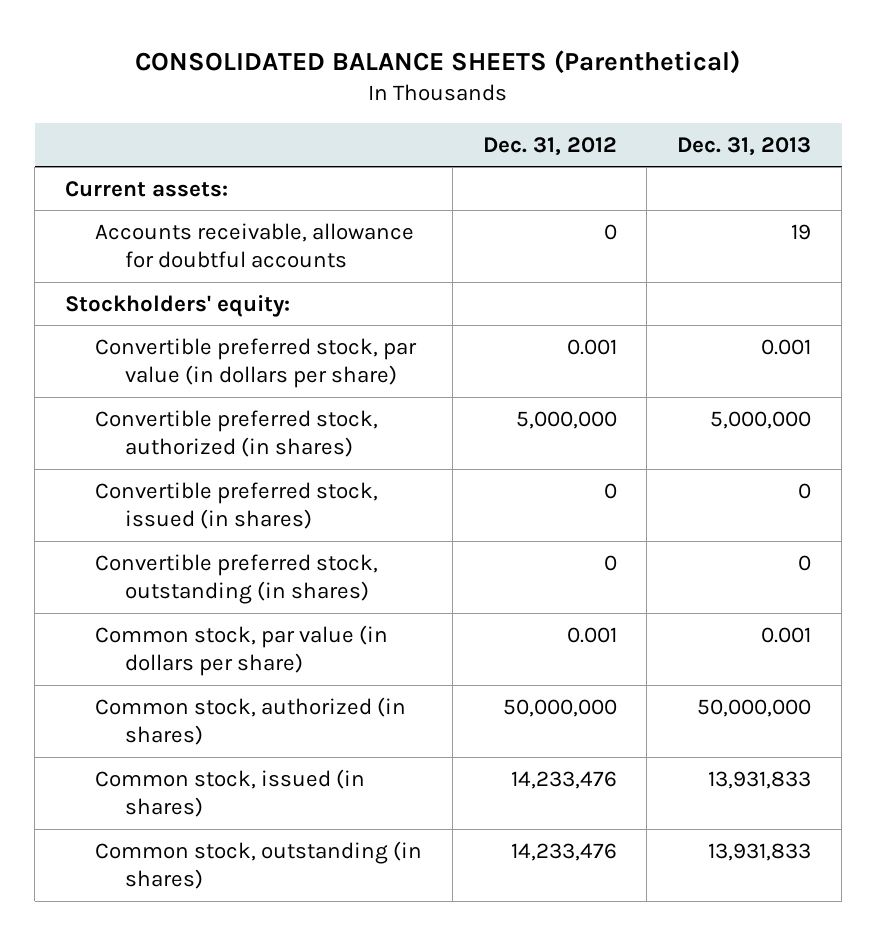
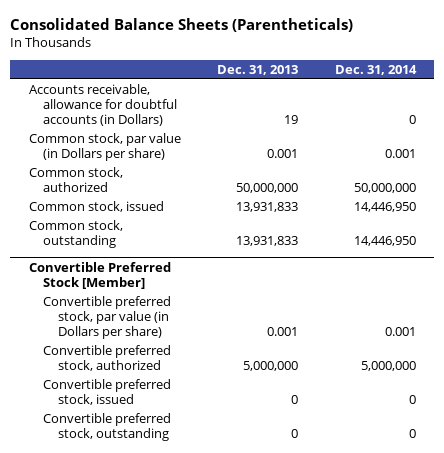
- CONSOLIDATED BALANCE SHEETS (Parenthetical)
+ Consolidated Balance Sheets (Parentheticals)
- | Dec. 31, 2012 | Dec. 31, 2013
+ | Dec. 31, 2013 | Dec. 31, 2014
- Current assets:
- Accounts receivable, allowance for doubtful accounts | 0 | 19
- Stockholders' equity:
- Convertible preferred stock, par value (in dollars per share) | 0.001 | 0.001
- Convertible preferred stock, authorized (in shares) | 5,000,000 | 5,000,000
- Convertible preferred stock, issued (in shares) | 0 | 0
- Convertible preferred stock, outstanding (in shares) | 0 | 0
- Common stock, par value (in dollars per share) | 0.001 | 0.001
- Common stock, authorized (in shares) | 50,000,000 | 50,000,000
- Common stock, issued (in shares) | 14,233,476 | 13,931,833
- Common stock, outstanding (in shares) | 14,233,476 | 13,931,833
+ Accounts receivable, allowance for doubtful accounts (in Dollars) | 19 | 0
+ Common stock, par value (in Dollars per share) | 0.001 | 0.001
+ Common stock, authorized | 50,000,000 | 50,000,000
+ Common stock, issued | 13,931,833 | 14,446,950
+ Common stock, outstanding | 13,931,833 | 14,446,950
+ Convertible Preferred Stock [Member]
+ Convertible preferred stock, par value (in Dollars per share) | 0.001 | 0.001
+ Convertible preferred stock, authorized | 5,000,000 | 5,000,000
+ Convertible preferred stock, issued | 0 | 0
+ Convertible preferred stock, outstanding | 0 | 0

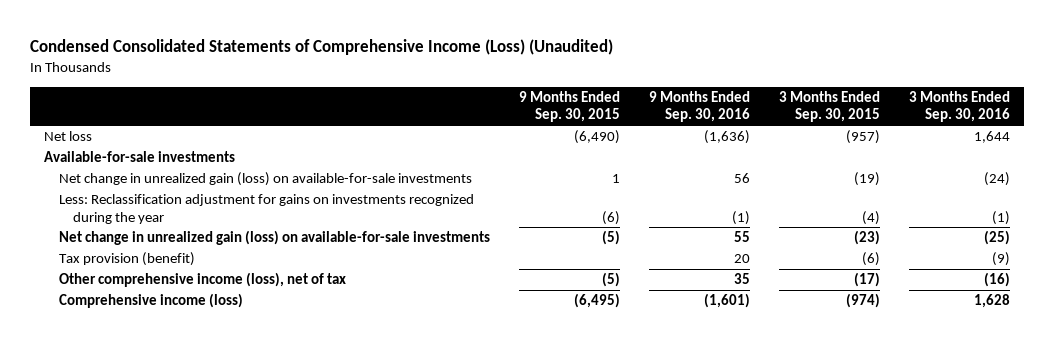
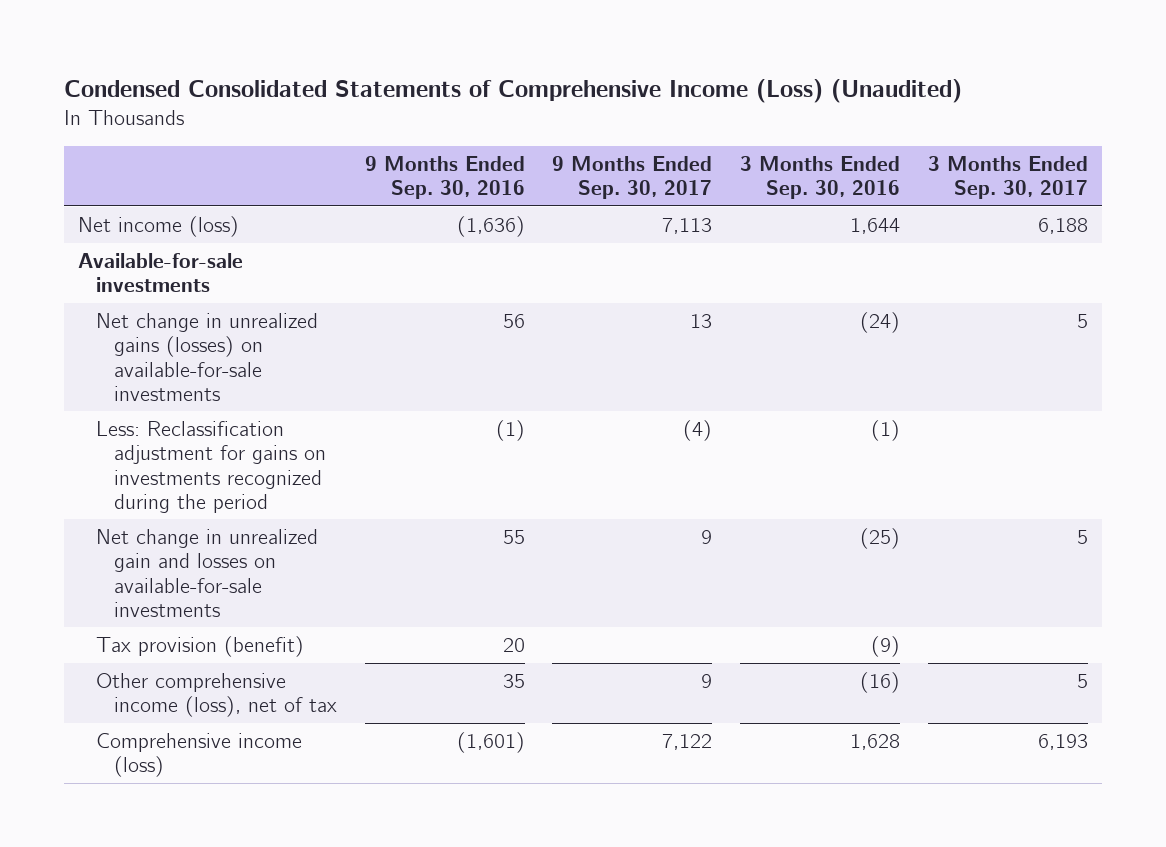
- | 9 Months Ended Sep. 30, 2015 | 9 Months Ended Sep. 30, 2016 | 3 Months Ended Sep. 30, 2015 | 3 Months Ended Sep. 30, 2016
+ | 9 Months Ended Sep. 30, 2016 | 9 Months Ended Sep. 30, 2017 | 3 Months Ended Sep. 30, 2016 | 3 Months Ended Sep. 30, 2017
- Net loss | (6,490) | (1,636) | (957) | 1,644
+ Net income (loss) | (1,636) | 7,113 | 1,644 | 6,188
- Net change in unrealized gain (loss) on available-for-sale investments | 1 | 56 | (19) | (24)
- Less: Reclassification adjustment for gains on investments recognized during the year | (6) | (1) | (4) | (1)
- Net change in unrealized gain (loss) on available-for-sale investments | (5) | 55 | (23) | (25)
+ Net change in unrealized gains (losses) on available-for-sale investments | 56 | 13 | (24) | 5
+ Less: Reclassification adjustment for gains on investments recognized during the period | (1) | (4) | (1) |
+ Net change in unrealized gain and losses on available-for-sale investments | 55 | 9 | (25) | 5

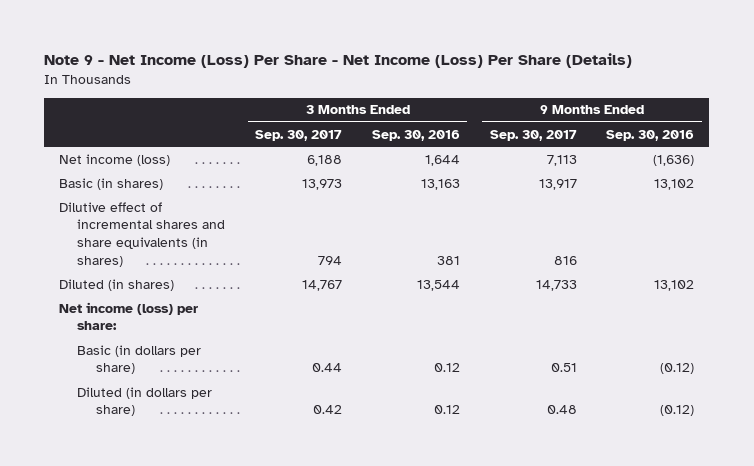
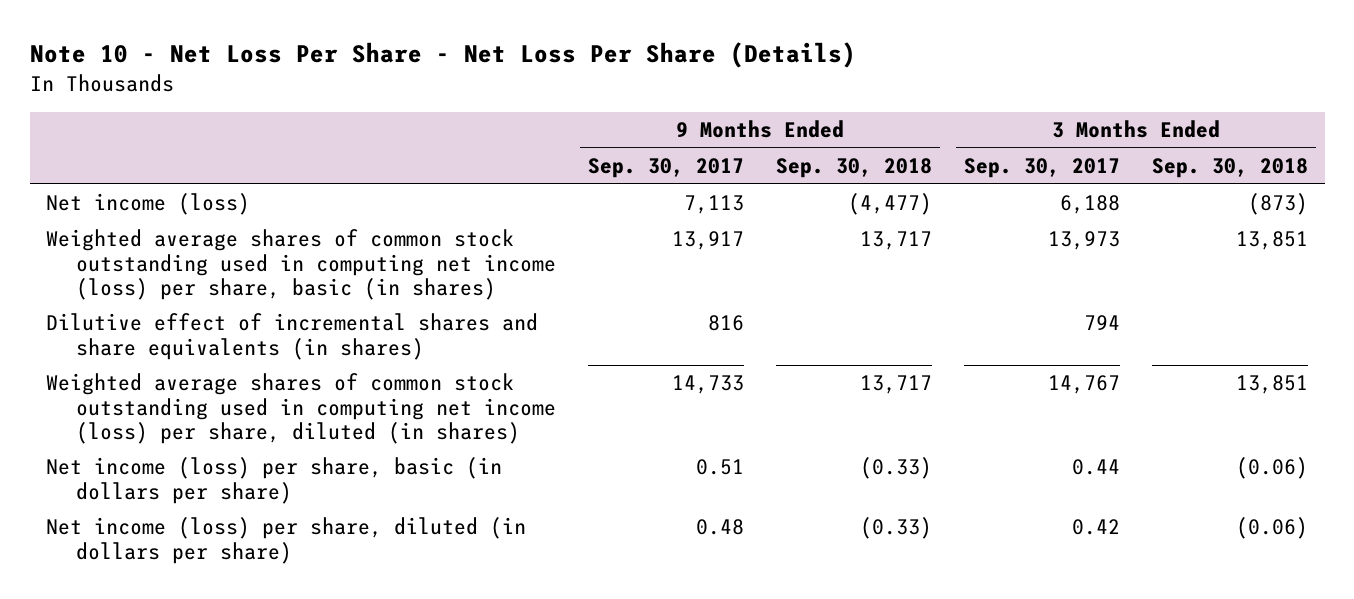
- Note 9 - Net Income (Loss) Per Share - Net Income (Loss) Per Share (Details)
+ Note 10 - Net Loss Per Share - Net Loss Per Share (Details)
- | 3 Months Ended Sep. 30, 2017 | 3 Months Ended Sep. 30, 2016 | 9 Months Ended Sep. 30, 2017 | 9 Months Ended Sep. 30, 2016
+ | 9 Months Ended Sep. 30, 2017 | 9 Months Ended Sep. 30, 2018 | 3 Months Ended Sep. 30, 2017 | 3 Months Ended Sep. 30, 2018
- Basic (in shares) | 13,973 | 13,163 | 13,917 | 13,102
+ Weighted average shares of common stock outstanding used in computing net income (loss) per share, basic (in shares) | 13,917 | 13,717 | 13,973 | 13,851
- Diluted (in shares) | 14,767 | 13,544 | 14,733 | 13,102
- Net income (loss) per share:
- Basic (in dollars per share) | 0.44 | 0.12 | 0.51 | (0.12)
- Diluted (in dollars per share) | 0.42 | 0.12 | 0.48 | (0.12)
+ Weighted average shares of common stock outstanding used in computing net income (loss) per share, diluted (in shares) | 14,733 | 13,717 | 14,767 | 13,851
+ Net income (loss) per share, basic (in dollars per share) | 0.51 | (0.33) | 0.44 | (0.06)
+ Net income (loss) per share, diluted (in dollars per share) | 0.48 | (0.33) | 0.42 | (0.06)

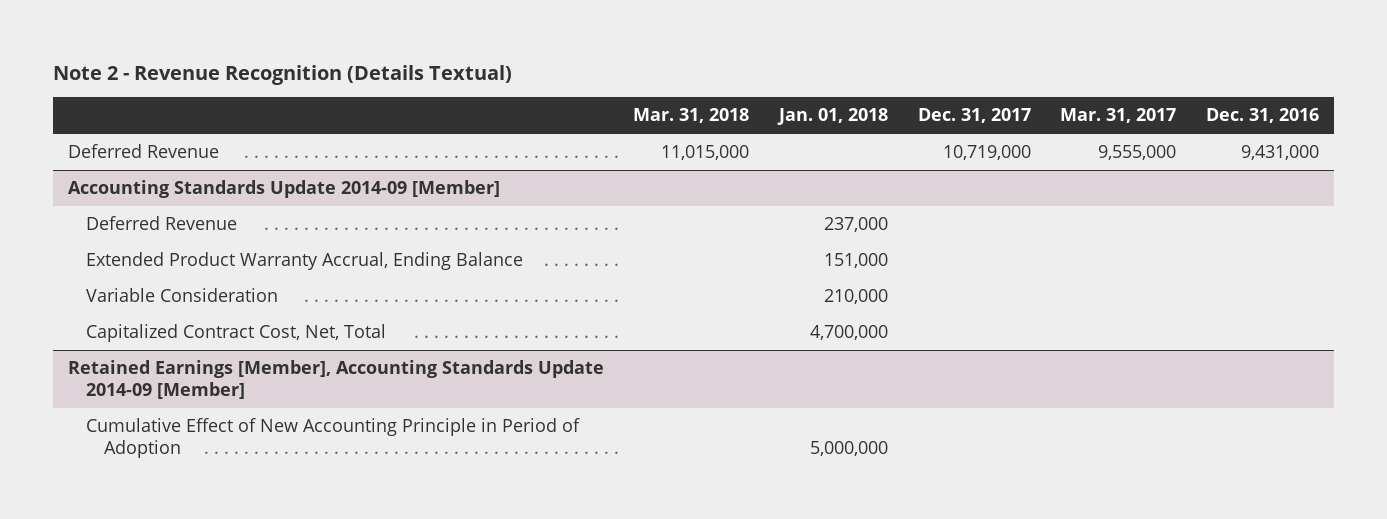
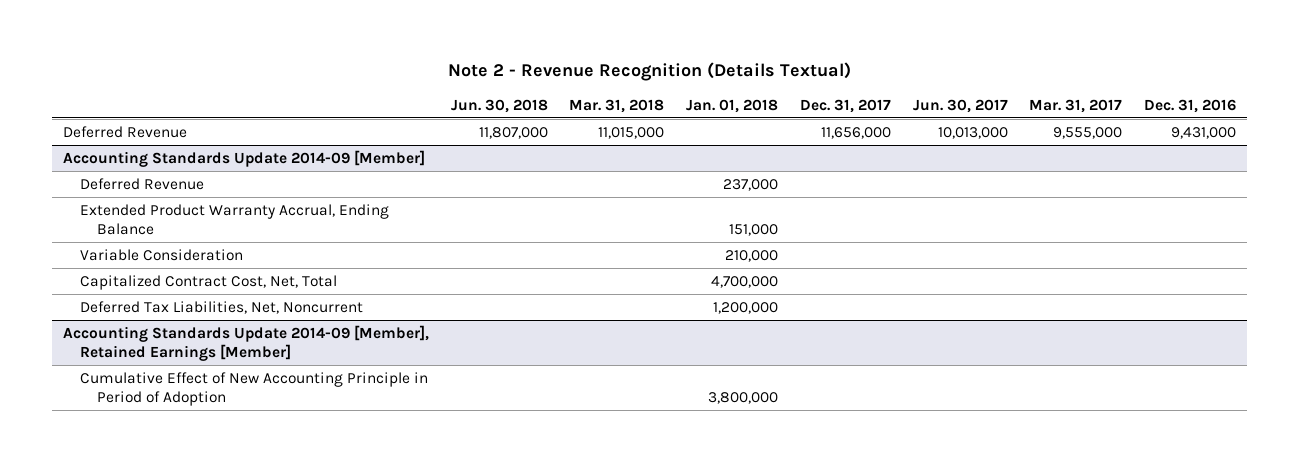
- | Mar. 31, 2018 | Jan. 01, 2018 | Dec. 31, 2017 | Mar. 31, 2017 | Dec. 31, 2016
+ | Jun. 30, 2018 | Mar. 31, 2018 | Jan. 01, 2018 | Dec. 31, 2017 | Jun. 30, 2017 | Mar. 31, 2017 | Dec. 31, 2016
- Deferred Revenue | 11,015,000 | | 10,719,000 | 9,555,000 | 9,431,000
+ Deferred Revenue | 11,807,000 | 11,015,000 | | 11,656,000 | 10,013,000 | 9,555,000 | 9,431,000
- Retained Earnings [Member], Accounting Standards Update 2014-09 [Member]
- Cumulative Effect of New Accounting Principle in Period of Adoption | | 5,000,000 | | |
@ Accounting Standards Update 2014-09 [Member]
+ Deferred Tax Liabilities, Net, Noncurrent | | | 1,200,000 | | | |
+ Accounting Standards Update 2014-09 [Member], Retained Earnings [Member]
+ Cumulative Effect of New Accounting Principle in Period of Adoption | | | 3,800,000 | | | |

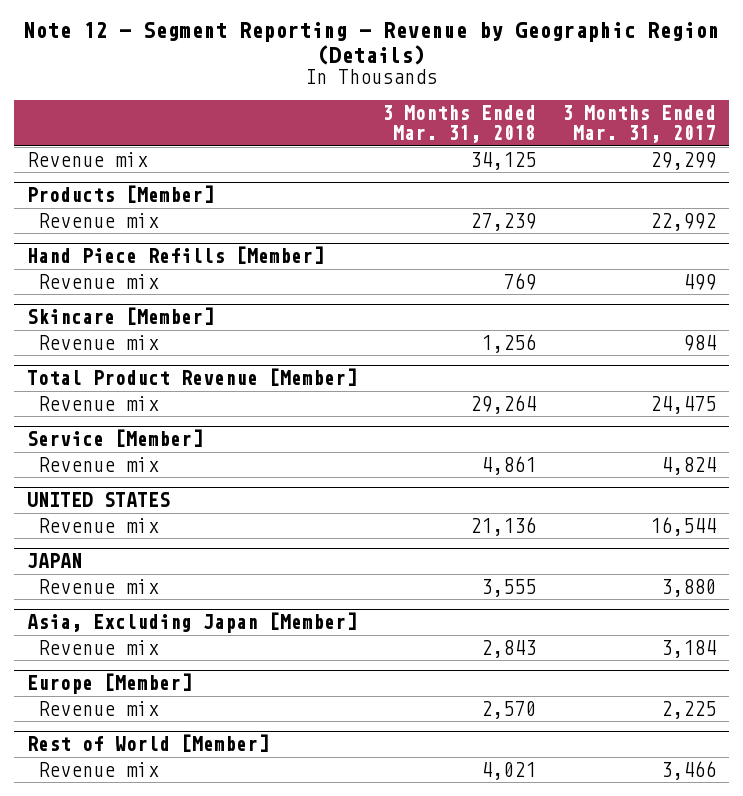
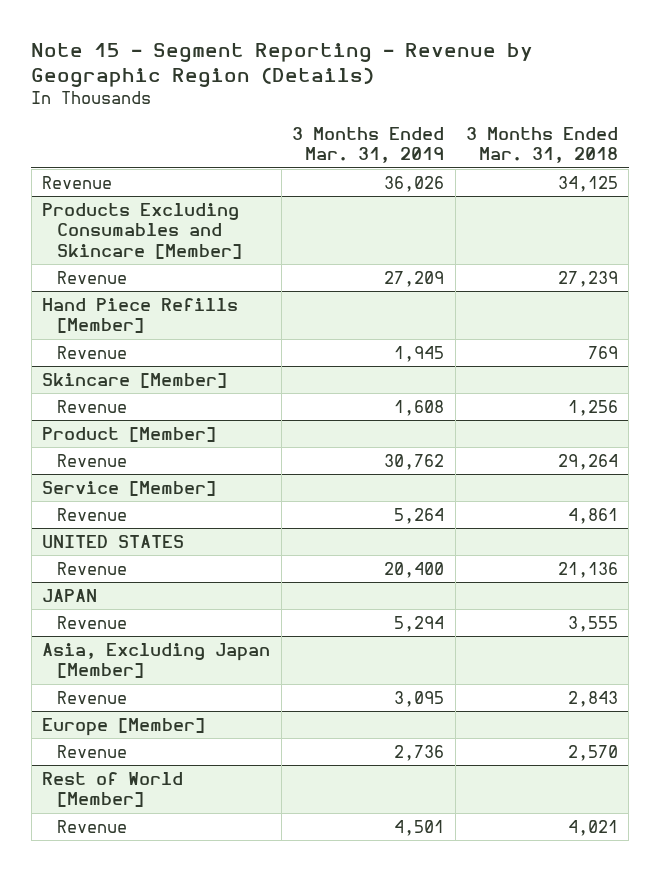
- Note 12 - Segment Reporting - Revenue by Geographic Region (Details)
+ Note 15 - Segment Reporting - Revenue by Geographic Region (Details)
- | 3 Months Ended Mar. 31, 2018 | 3 Months Ended Mar. 31, 2017
+ | 3 Months Ended Mar. 31, 2019 | 3 Months Ended Mar. 31, 2018
- Revenue mix | 34,125 | 29,299
- Products [Member]
- Revenue mix | 27,239 | 22,992
+ Revenue | 36,026 | 34,125
+ Products Excluding Consumables and Skincare [Member]
+ Revenue | 27,209 | 27,239
@ Hand Piece Refills [Member]
- Revenue mix | 769 | 499
+ Revenue | 1,945 | 769
@ Skincare [Member]
- Revenue mix | 1,256 | 984
- Total Product Revenue [Member]
- Revenue mix | 29,264 | 24,475
@ Skincare [Member]
+ Revenue | 1,608 | 1,256
+ Product [Member]
+ Revenue | 30,762 | 29,264
@ Service [Member]
- Revenue mix | 4,861 | 4,824
+ Revenue | 5,264 | 4,861
@ UNITED STATES
- Revenue mix | 21,136 | 16,544
+ Revenue | 20,400 | 21,136
@ JAPAN
- Revenue mix | 3,555 | 3,880
+ Revenue | 5,294 | 3,555
@ Asia, Excluding Japan [Member]
- Revenue mix | 2,843 | 3,184
+ Revenue | 3,095 | 2,843
@ Europe [Member]
- Revenue mix | 2,570 | 2,225
+ Revenue | 2,736 | 2,570
@ Rest of World [Member]
- Revenue mix | 4,021 | 3,466
+ Revenue | 4,501 | 4,021

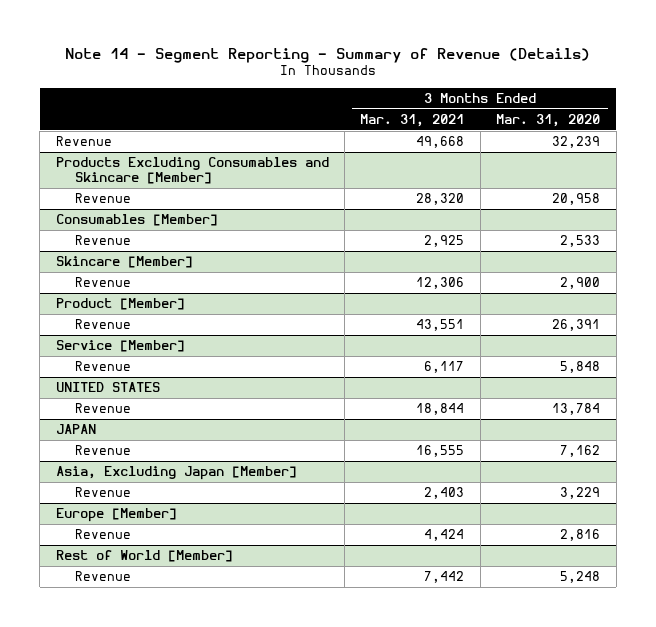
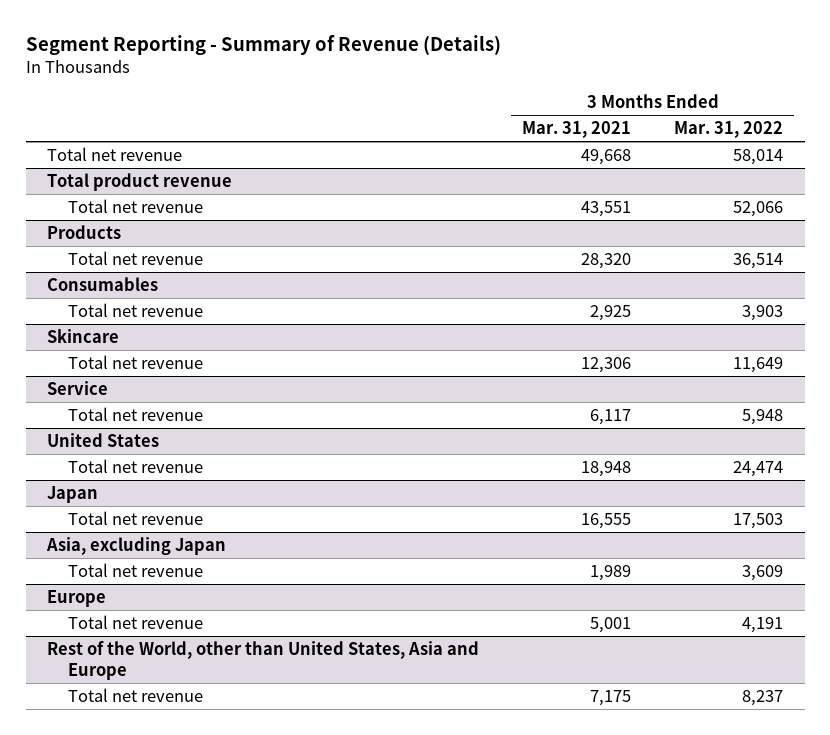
- Note 14 - Segment Reporting - Summary of Revenue (Details)
+ Segment Reporting - Summary of Revenue (Details)
- | 3 Months Ended Mar. 31, 2021 | 3 Months Ended Mar. 31, 2020
+ | 3 Months Ended Mar. 31, 2021 | 3 Months Ended Mar. 31, 2022
- Revenue | 49,668 | 32,239
- Products Excluding Consumables and Skincare [Member]
- Revenue | 28,320 | 20,958
- Consumables [Member]
- Revenue | 2,925 | 2,533
- Skincare [Member]
- Revenue | 12,306 | 2,900
- Product [Member]
- Revenue | 43,551 | 26,391
- Service [Member]
- Revenue | 6,117 | 5,848
- UNITED STATES
- Revenue | 18,844 | 13,784
- JAPAN
- Revenue | 16,555 | 7,162
- Asia, Excluding Japan [Member]
- Revenue | 2,403 | 3,229
- Europe [Member]
- Revenue | 4,424 | 2,816
- Rest of World [Member]
- Revenue | 7,442 | 5,248
+ Total net revenue | 49,668 | 58,014
+ Total product revenue
+ Total net revenue | 43,551 | 52,066
+ Products
+ Total net revenue | 28,320 | 36,514
+ Consumables
+ Total net revenue | 2,925 | 3,903
+ Skincare
+ Total net revenue | 12,306 | 11,649
+ Service
+ Total net revenue | 6,117 | 5,948
+ United States
+ Total net revenue | 18,948 | 24,474
+ Japan
+ Total net revenue | 16,555 | 17,503
+ Asia, excluding Japan
+ Total net revenue | 1,989 | 3,609
+ Europe
+ Total net revenue | 5,001 | 4,191
+ Rest of the World, other than United States, Asia and Europe
+ Total net revenue | 7,175 | 8,237

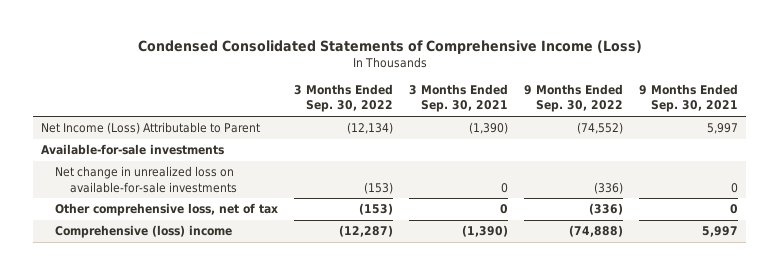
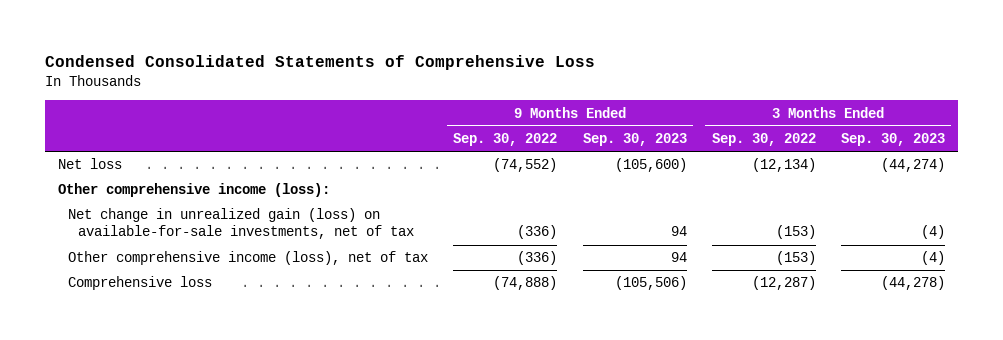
- Condensed Consolidated Statements of Comprehensive Income (Loss)
+ Condensed Consolidated Statements of Comprehensive Loss
- | 3 Months Ended Sep. 30, 2022 | 3 Months Ended Sep. 30, 2021 | 9 Months Ended Sep. 30, 2022 | 9 Months Ended Sep. 30, 2021
+ | 9 Months Ended Sep. 30, 2022 | 9 Months Ended Sep. 30, 2023 | 3 Months Ended Sep. 30, 2022 | 3 Months Ended Sep. 30, 2023
- Net Income (Loss) Attributable to Parent | (12,134) | (1,390) | (74,552) | 5,997
- Available-for-sale investments
- Net change in unrealized loss on available-for-sale investments | (153) | 0 | (336) | 0
- Other comprehensive loss, net of tax | (153) | 0 | (336) | 0
- Comprehensive (loss) income | (12,287) | (1,390) | (74,888) | 5,997
+ Net loss | (74,552) | (105,600) | (12,134) | (44,274)
+ Other comprehensive income (loss):
+ Net change in unrealized gain (loss) on available-for-sale investments, net of tax | (336) | 94 | (153) | (4)
+ Other comprehensive income (loss), net of tax | (336) | 94 | (153) | (4)
+ Comprehensive loss | (74,888) | (105,506) | (12,287) | (44,278)

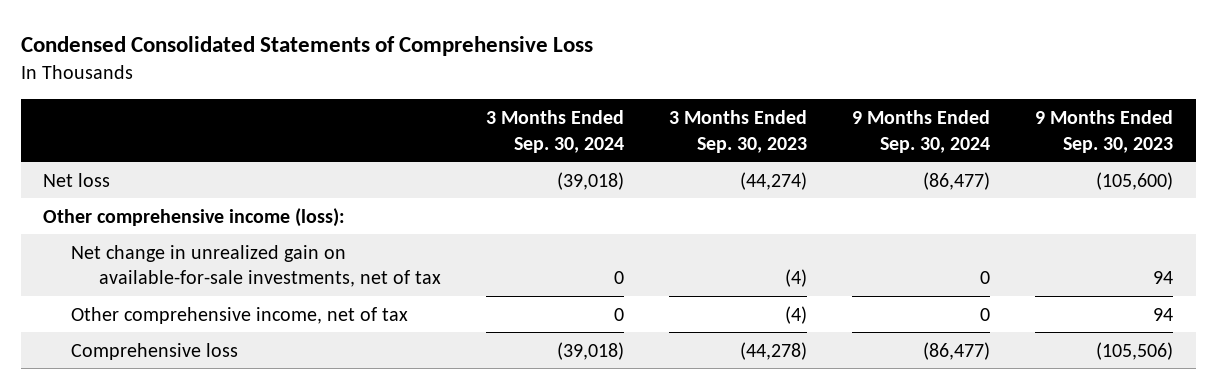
- | 9 Months Ended Sep. 30, 2022 | 9 Months Ended Sep. 30, 2023 | 3 Months Ended Sep. 30, 2022 | 3 Months Ended Sep. 30, 2023
+ | 3 Months Ended Sep. 30, 2024 | 3 Months Ended Sep. 30, 2023 | 9 Months Ended Sep. 30, 2024 | 9 Months Ended Sep. 30, 2023
- Net change in unrealized gain (loss) on available-for-sale investments, net of tax | (336) | 94 | (153) | (4)
- Other comprehensive income (loss), net of tax | (336) | 94 | (153) | (4)
+ Net change in unrealized gain on available-for-sale investments, net of tax | 0 | (4) | 0 | 94
+ Other comprehensive income, net of tax | 0 | (4) | 0 | 94

